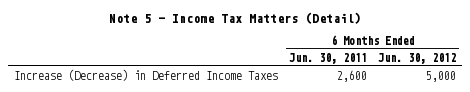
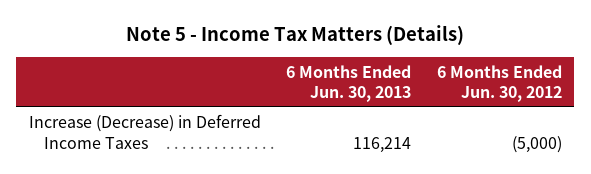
- Note 5 - Income Tax Matters (Detail)
+ Note 5 - Income Tax Matters (Details)
- | 6 Months Ended Jun. 30, 2011 | 6 Months Ended Jun. 30, 2012
+ | 6 Months Ended Jun. 30, 2013 | 6 Months Ended Jun. 30, 2012
- Increase (Decrease) in Deferred Income Taxes | 2,600 | 5,000
+ Increase (Decrease) in Deferred Income Taxes | 116,214 | (5,000)

